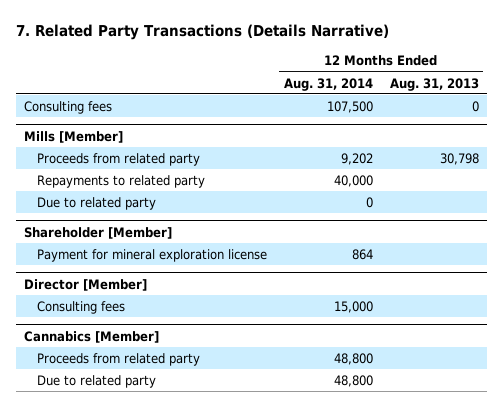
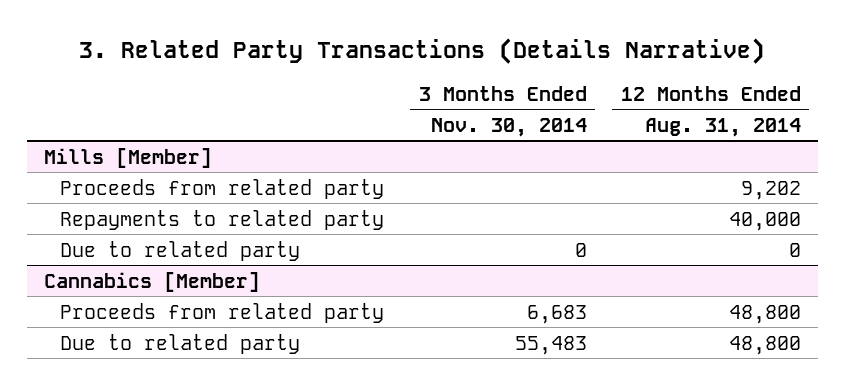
- 7. Related Party Transactions (Details Narrative)
+ 3. Related Party Transactions (Details Narrative)
- | 12 Months Ended Aug. 31, 2014 | 12 Months Ended Aug. 31, 2013
+ | 3 Months Ended Nov. 30, 2014 | 12 Months Ended Aug. 31, 2014
- Consulting fees | 107,500 | 0
- Shareholder [Member]
- Payment for mineral exploration license | 864 |
- Director [Member]
- Consulting fees | 15,000 |

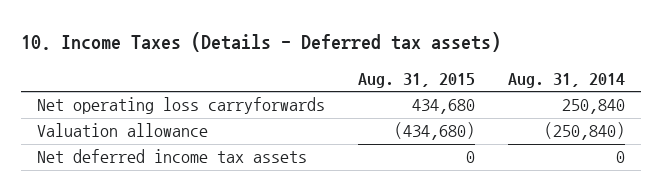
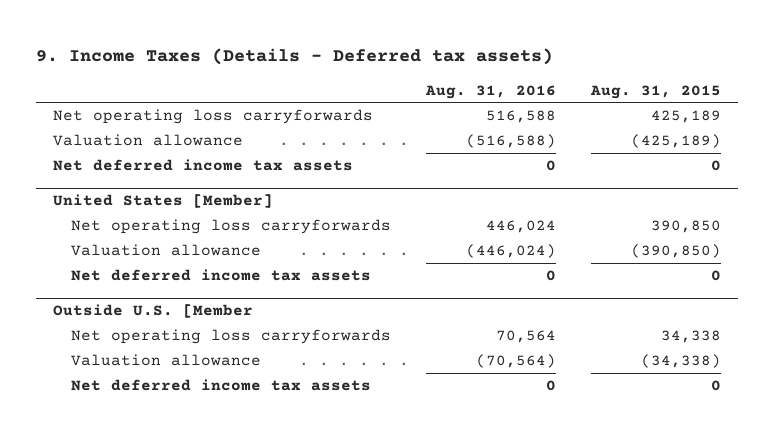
- 10. Income Taxes (Details - Deferred tax assets)
+ 9. Income Taxes (Details - Deferred tax assets)
- | Aug. 31, 2015 | Aug. 31, 2014
+ | Aug. 31, 2016 | Aug. 31, 2015
- Net operating loss carryforwards | 434,680 | 250,840
- Valuation allowance | (434,680) | (250,840)
+ Net operating loss carryforwards | 516,588 | 425,189
+ Valuation allowance | (516,588) | (425,189)
+ United States [Member]
+ Net operating loss carryforwards | 446,024 | 390,850
+ Valuation allowance | (446,024) | (390,850)
+ Net deferred income tax assets | 0 | 0
+ Outside U.S. [Member
+ Net operating loss carryforwards | 70,564 | 34,338
+ Valuation allowance | (70,564) | (34,338)
+ Net deferred income tax assets | 0 | 0

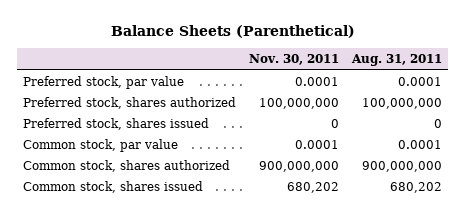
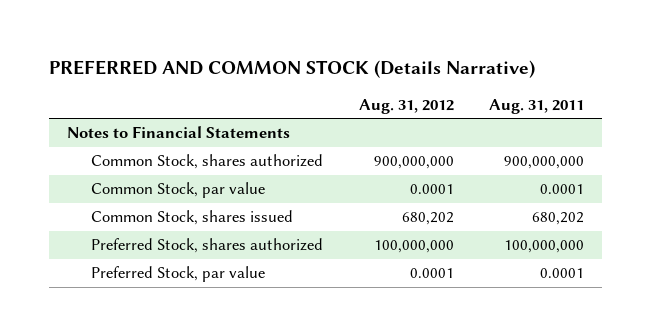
- Balance Sheets (Parenthetical)
+ PREFERRED AND COMMON STOCK (Details Narrative)
- | Nov. 30, 2011 | Aug. 31, 2011
+ | Aug. 31, 2012 | Aug. 31, 2011
- Preferred stock, par value | 0.0001 | 0.0001
- Preferred stock, shares authorized | 100,000,000 | 100,000,000
- Preferred stock, shares issued | 0 | 0
- Common stock, par value | 0.0001 | 0.0001
- Common stock, shares authorized | 900,000,000 | 900,000,000
- Common stock, shares issued | 680,202 | 680,202
+ Notes to Financial Statements
+ Common Stock, shares authorized | 900,000,000 | 900,000,000
+ Common Stock, par value | 0.0001 | 0.0001
+ Common Stock, shares issued | 680,202 | 680,202
+ Preferred Stock, shares authorized | 100,000,000 | 100,000,000
+ Preferred Stock, par value | 0.0001 | 0.0001

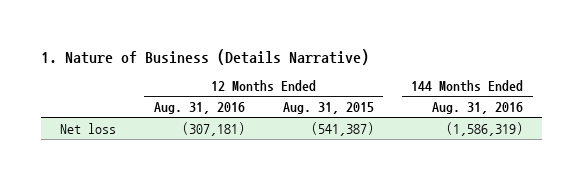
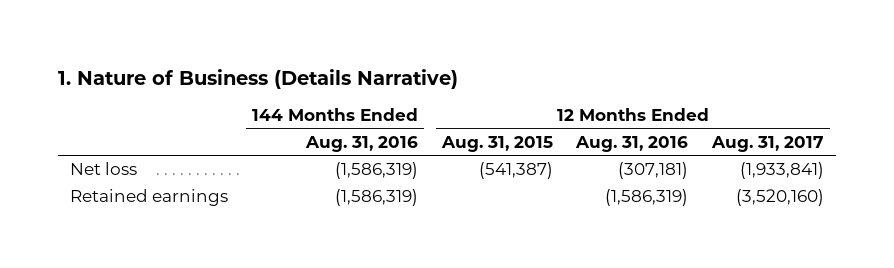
- | 12 Months Ended Aug. 31, 2016 | 12 Months Ended Aug. 31, 2015 | 144 Months Ended Aug. 31, 2016
+ | 144 Months Ended Aug. 31, 2016 | 12 Months Ended Aug. 31, 2015 | 12 Months Ended Aug. 31, 2016 | 12 Months Ended Aug. 31, 2017
+ Retained earnings | (1,586,319) | | (1,586,319) | (3,520,160)

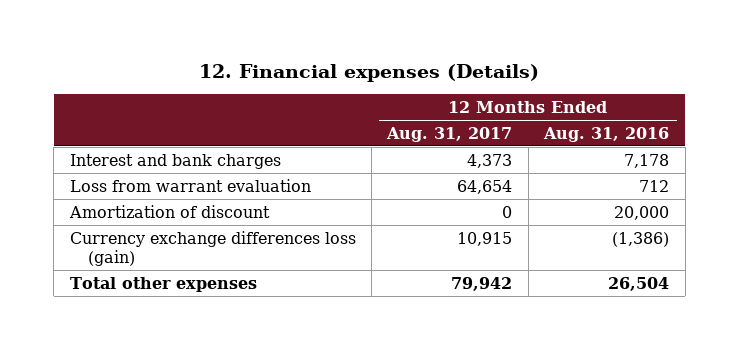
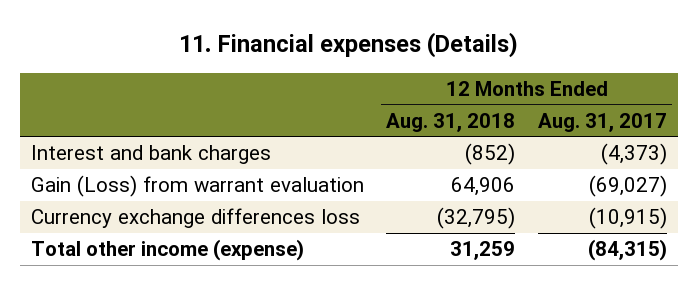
- 12. Financial expenses (Details)
+ 11. Financial expenses (Details)
- | 12 Months Ended Aug. 31, 2017 | 12 Months Ended Aug. 31, 2016
+ | 12 Months Ended Aug. 31, 2018 | 12 Months Ended Aug. 31, 2017
- Interest and bank charges | 4,373 | 7,178
- Loss from warrant evaluation | 64,654 | 712
- Amortization of discount | 0 | 20,000
- Currency exchange differences loss (gain) | 10,915 | (1,386)
- Total other expenses | 79,942 | 26,504
+ Interest and bank charges | (852) | (4,373)
+ Gain (Loss) from warrant evaluation | 64,906 | (69,027)
+ Currency exchange differences loss | (32,795) | (10,915)
+ Total other income (expense) | 31,259 | (84,315)

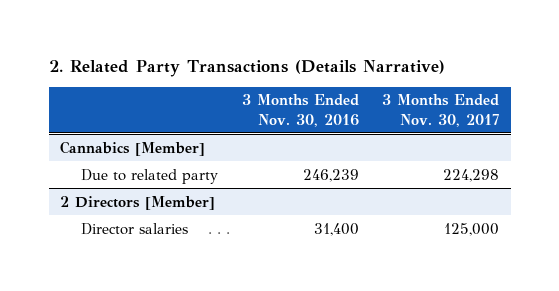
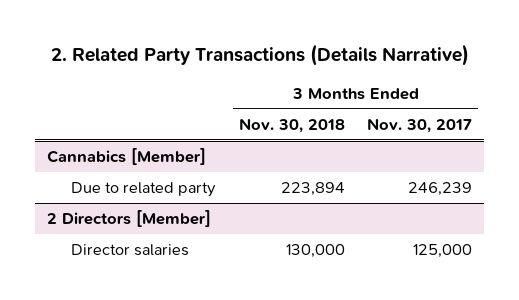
- | 3 Months Ended Nov. 30, 2016 | 3 Months Ended Nov. 30, 2017
+ | 3 Months Ended Nov. 30, 2018 | 3 Months Ended Nov. 30, 2017
@ Cannabics [Member]
- Due to related party | 246,239 | 224,298
+ Due to related party | 223,894 | 246,239

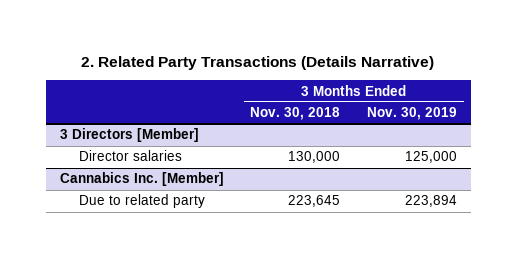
- | 3 Months Ended Nov. 30, 2018 | 3 Months Ended Nov. 30, 2017
+ | 3 Months Ended Nov. 30, 2018 | 3 Months Ended Nov. 30, 2019
- Cannabics [Member]
- Due to related party | 223,894 | 246,239
- 2 Directors [Member]
+ 3 Directors [Member]
+ Cannabics Inc. [Member]
+ Due to related party | 223,645 | 223,894

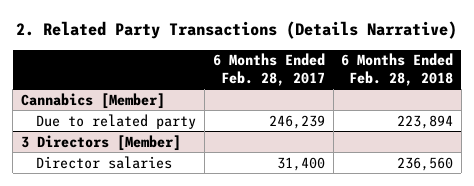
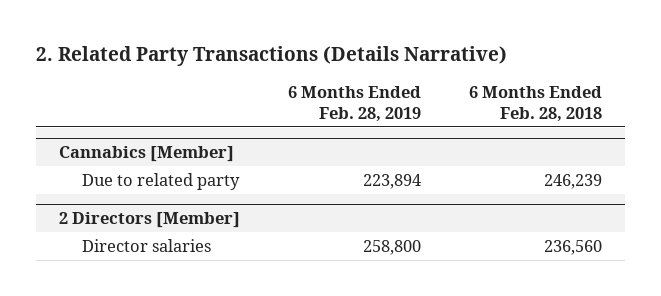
- | 6 Months Ended Feb. 28, 2017 | 6 Months Ended Feb. 28, 2018
+ | 6 Months Ended Feb. 28, 2019 | 6 Months Ended Feb. 28, 2018
@ Cannabics [Member]
- Due to related party | 246,239 | 223,894
- 3 Directors [Member]
@ Cannabics [Member]
+ Due to related party | 223,894 | 246,239
+ 2 Directors [Member]

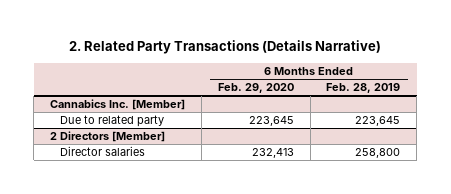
- | 6 Months Ended Feb. 28, 2019 | 6 Months Ended Feb. 28, 2018
+ | 6 Months Ended Feb. 29, 2020 | 6 Months Ended Feb. 28, 2019
- Cannabics [Member]
- Due to related party | 223,894 | 246,239
+ Cannabics Inc. [Member]
+ Due to related party | 223,645 | 223,645

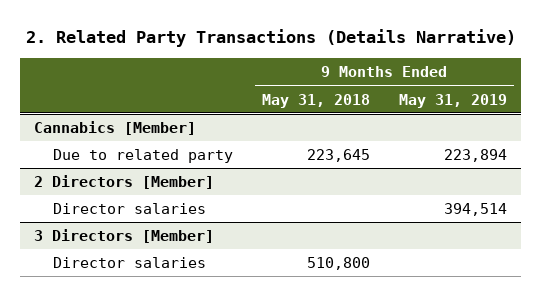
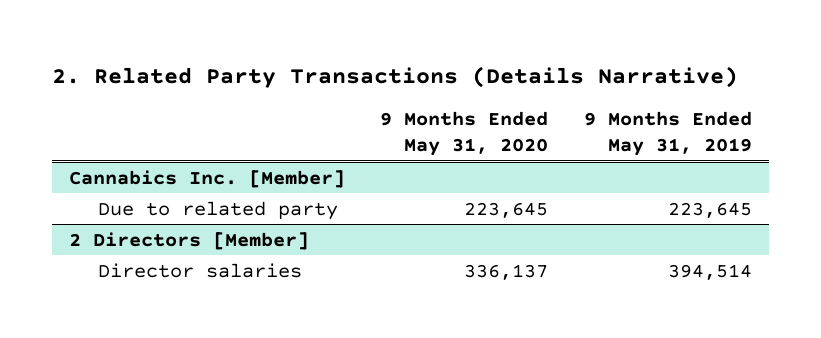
- | 9 Months Ended May 31, 2018 | 9 Months Ended May 31, 2019
+ | 9 Months Ended May 31, 2020 | 9 Months Ended May 31, 2019
- Cannabics [Member]
- Due to related party | 223,645 | 223,894
+ Cannabics Inc. [Member]
+ Due to related party | 223,645 | 223,645
- 3 Directors [Member]
- Director salaries | 510,800 |

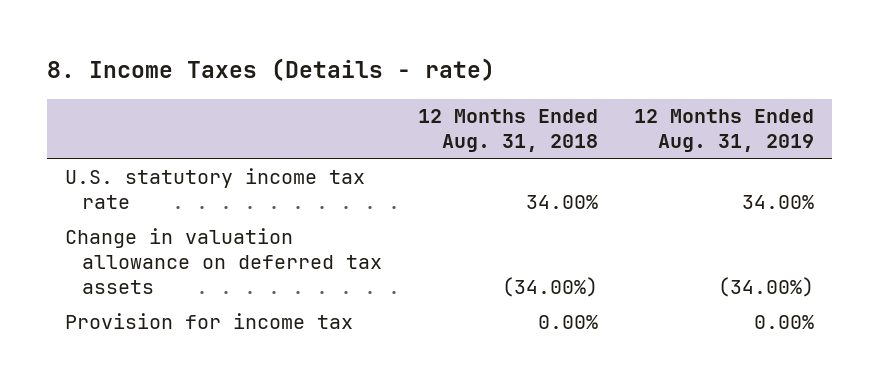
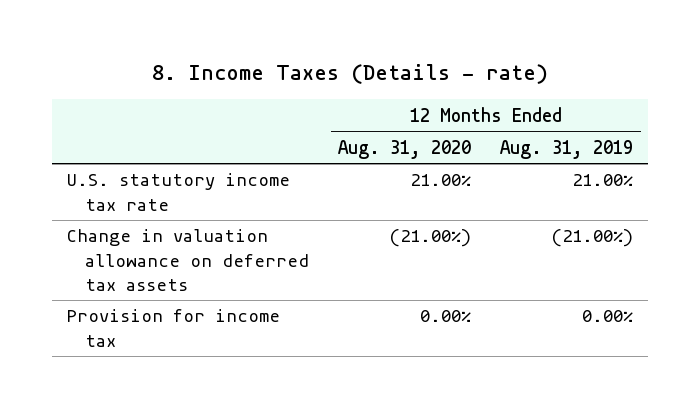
- | 12 Months Ended Aug. 31, 2018 | 12 Months Ended Aug. 31, 2019
+ | 12 Months Ended Aug. 31, 2020 | 12 Months Ended Aug. 31, 2019
- U.S. statutory income tax rate | 34.00% | 34.00%
- Change in valuation allowance on deferred tax assets | (34.00%) | (34.00%)
+ U.S. statutory income tax rate | 21.00% | 21.00%
+ Change in valuation allowance on deferred tax assets | (21.00%) | (21.00%)

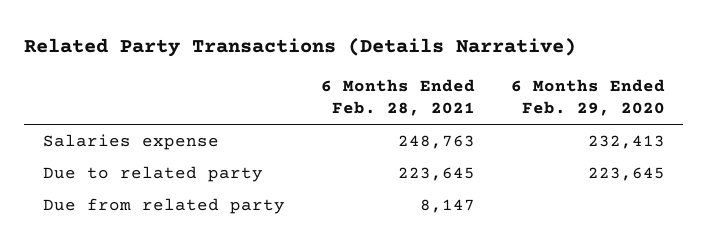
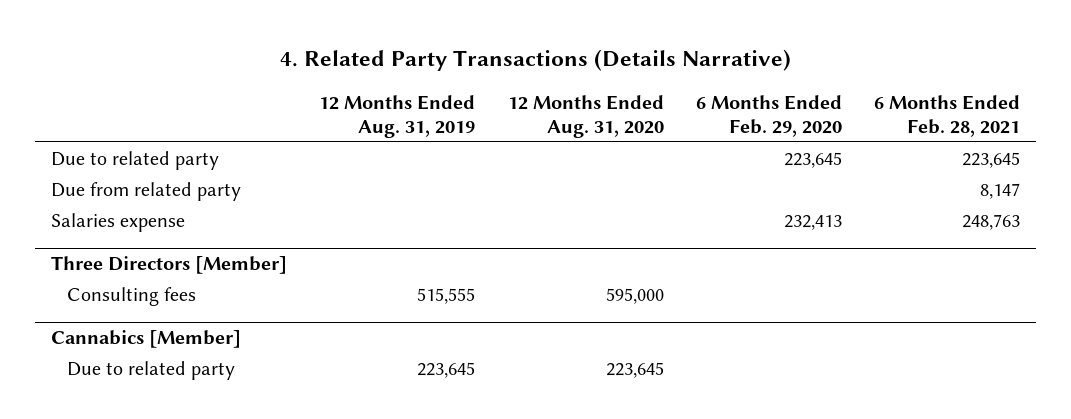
- Related Party Transactions (Details Narrative)
+ 4. Related Party Transactions (Details Narrative)
- | 6 Months Ended Feb. 28, 2021 | 6 Months Ended Feb. 29, 2020
+ | 12 Months Ended Aug. 31, 2019 | 12 Months Ended Aug. 31, 2020 | 6 Months Ended Feb. 29, 2020 | 6 Months Ended Feb. 28, 2021
moved down: Salaries expense | | | 232,413 | 248,763
+ Three Directors [Member]
+ Consulting fees | 515,555 | 595,000 | |
+ Cannabics [Member]
+ Due to related party | 223,645 | 223,645 | |

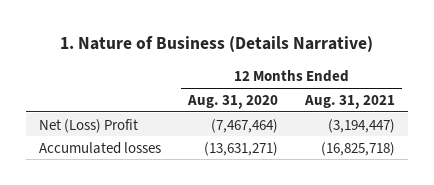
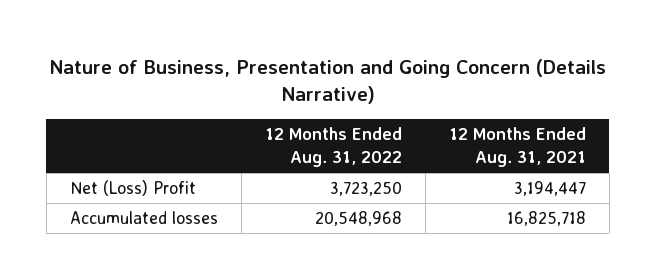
- 1. Nature of Business (Details Narrative)
+ Nature of Business, Presentation and Going Concern (Details Narrative)
- | 12 Months Ended Aug. 31, 2020 | 12 Months Ended Aug. 31, 2021
+ | 12 Months Ended Aug. 31, 2022 | 12 Months Ended Aug. 31, 2021
- Net (Loss) Profit | (7,467,464) | (3,194,447)
- Accumulated losses | (13,631,271) | (16,825,718)
+ Net (Loss) Profit | 3,723,250 | 3,194,447
+ Accumulated losses | 20,548,968 | 16,825,718

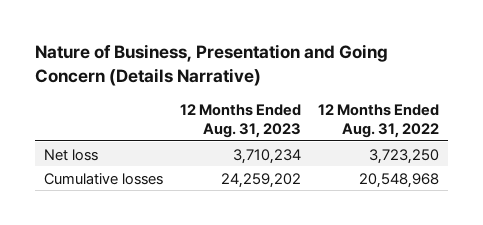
- | 12 Months Ended Aug. 31, 2022 | 12 Months Ended Aug. 31, 2021
+ | 12 Months Ended Aug. 31, 2023 | 12 Months Ended Aug. 31, 2022
- Net (Loss) Profit | 3,723,250 | 3,194,447
- Accumulated losses | 20,548,968 | 16,825,718
+ Net loss | 3,710,234 | 3,723,250
+ Cumulative losses | 24,259,202 | 20,548,968

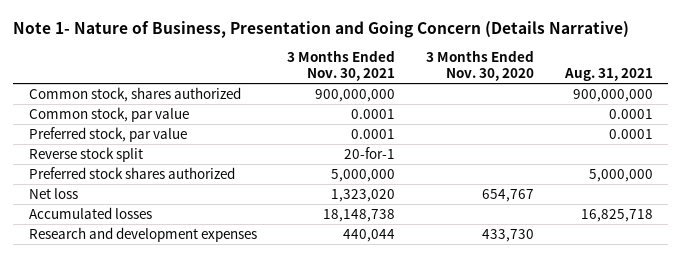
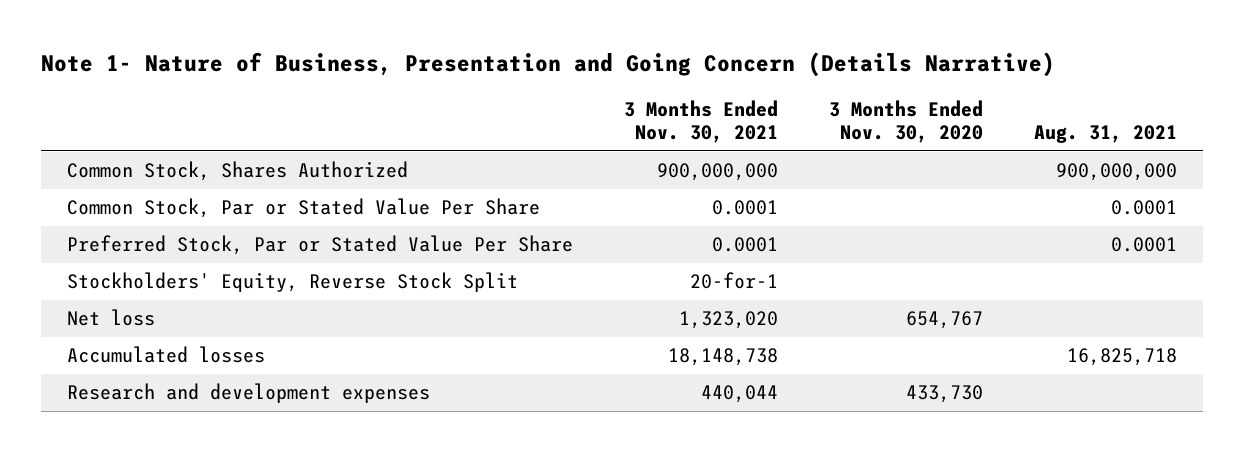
- Common stock, shares authorized | 900,000,000 | | 900,000,000
- Common stock, par value | 0.0001 | | 0.0001
- Preferred stock, par value | 0.0001 | | 0.0001
- Reverse stock split | 20-for-1 | |
- Preferred stock shares authorized | 5,000,000 | | 5,000,000
+ Common Stock, Shares Authorized | 900,000,000 | | 900,000,000
+ Common Stock, Par or Stated Value Per Share | 0.0001 | | 0.0001
+ Preferred Stock, Par or Stated Value Per Share | 0.0001 | | 0.0001
+ Stockholders' Equity, Reverse Stock Split | 20-for-1 | |

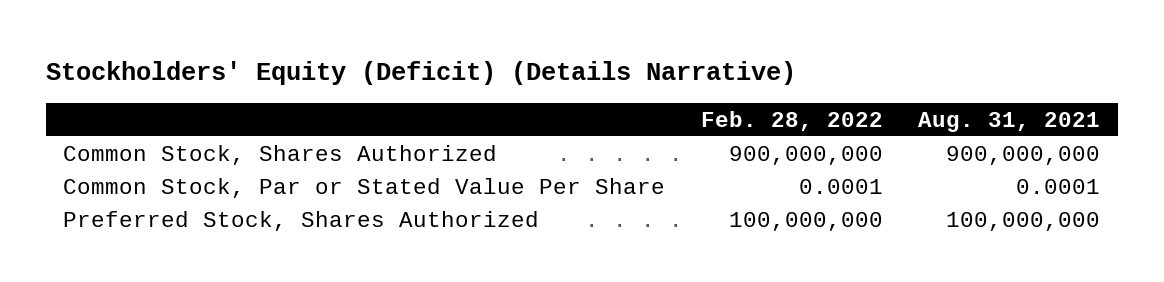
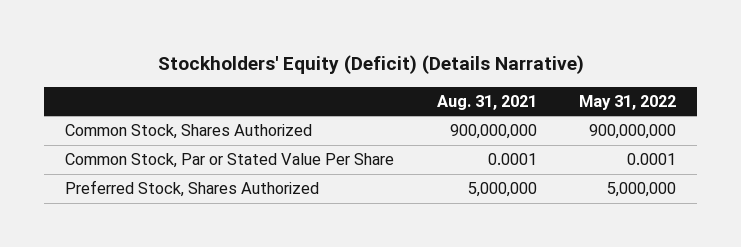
- | Feb. 28, 2022 | Aug. 31, 2021
+ | Aug. 31, 2021 | May 31, 2022
- Preferred Stock, Shares Authorized | 100,000,000 | 100,000,000
+ Preferred Stock, Shares Authorized | 5,000,000 | 5,000,000

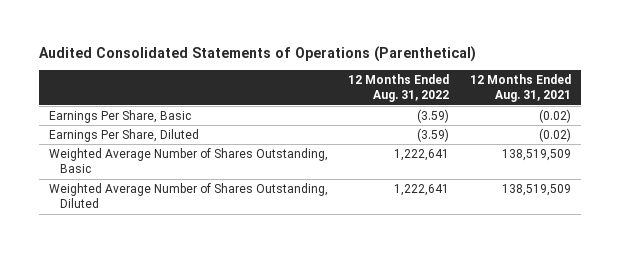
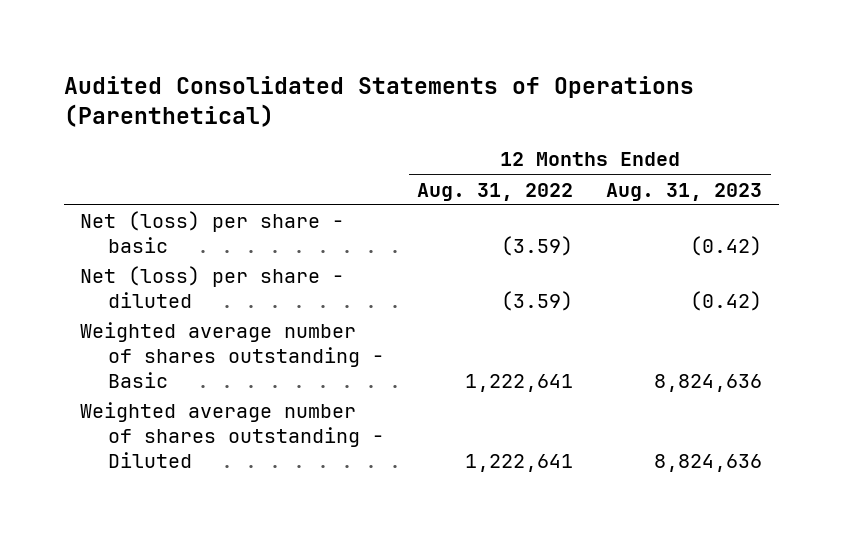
- | 12 Months Ended Aug. 31, 2022 | 12 Months Ended Aug. 31, 2021
+ | 12 Months Ended Aug. 31, 2022 | 12 Months Ended Aug. 31, 2023
- Earnings Per Share, Basic | (3.59) | (0.02)
- Earnings Per Share, Diluted | (3.59) | (0.02)
- Weighted Average Number of Shares Outstanding, Basic | 1,222,641 | 138,519,509
- Weighted Average Number of Shares Outstanding, Diluted | 1,222,641 | 138,519,509
+ Net (loss) per share - basic | (3.59) | (0.42)
+ Net (loss) per share - diluted | (3.59) | (0.42)
+ Weighted average number of shares outstanding - Basic | 1,222,641 | 8,824,636
+ Weighted average number of shares outstanding - Diluted | 1,222,641 | 8,824,636

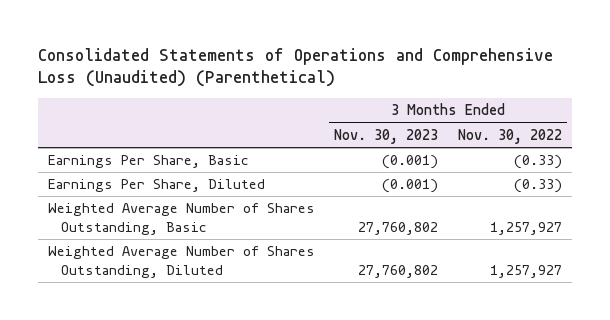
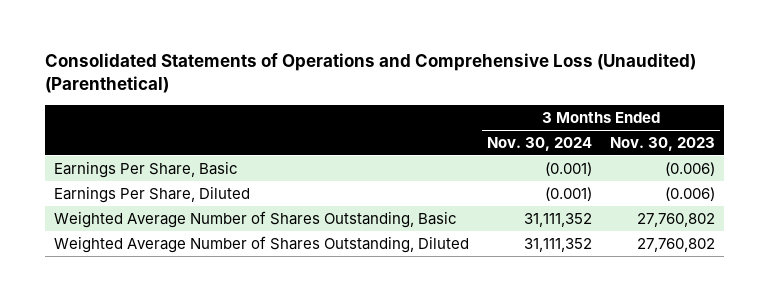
- | 3 Months Ended Nov. 30, 2023 | 3 Months Ended Nov. 30, 2022
+ | 3 Months Ended Nov. 30, 2024 | 3 Months Ended Nov. 30, 2023
- Earnings Per Share, Basic | (0.001) | (0.33)
- Earnings Per Share, Diluted | (0.001) | (0.33)
+ Earnings Per Share, Basic | (0.001) | (0.006)
+ Earnings Per Share, Diluted | (0.001) | (0.006)

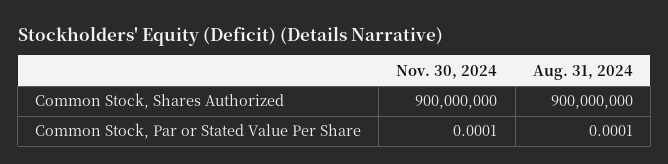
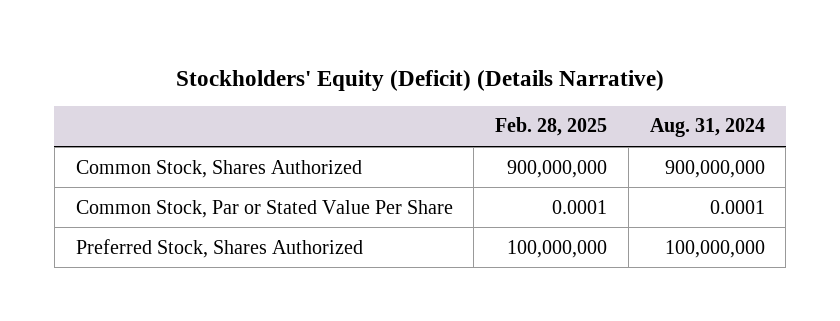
- | Nov. 30, 2024 | Aug. 31, 2024
+ | Feb. 28, 2025 | Aug. 31, 2024
+ Preferred Stock, Shares Authorized | 100,000,000 | 100,000,000

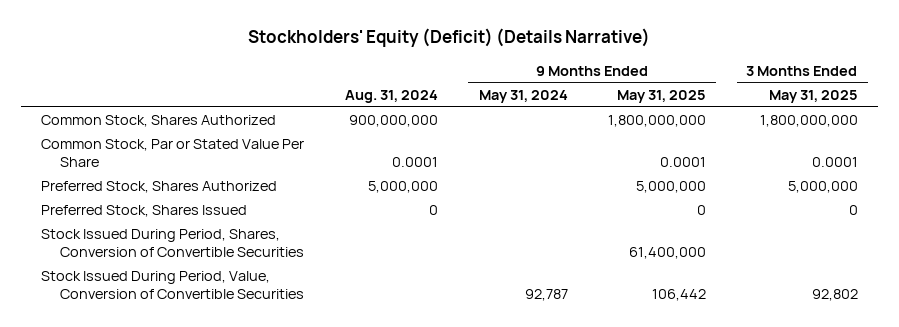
- | Feb. 28, 2025 | Aug. 31, 2024
+ | Aug. 31, 2024 | 9 Months Ended May 31, 2024 | 9 Months Ended May 31, 2025 | 3 Months Ended May 31, 2025
- Preferred Stock, Shares Authorized | 100,000,000 | 100,000,000
+ Preferred Stock, Shares Authorized | 5,000,000 | | 5,000,000 | 5,000,000
+ Preferred Stock, Shares Issued | 0 | | 0 | 0
+ Stock Issued During Period, Shares, Conversion of Convertible Securities | | | 61,400,000 |
+ Stock Issued During Period, Value, Conversion of Convertible Securities | | 92,787 | 106,442 | 92,802

